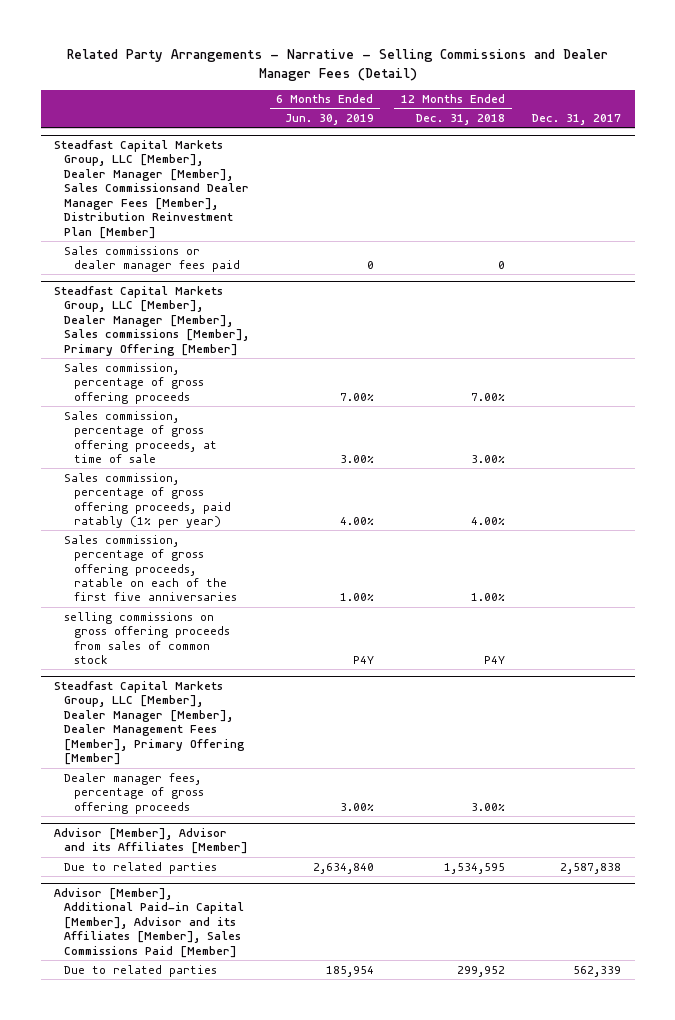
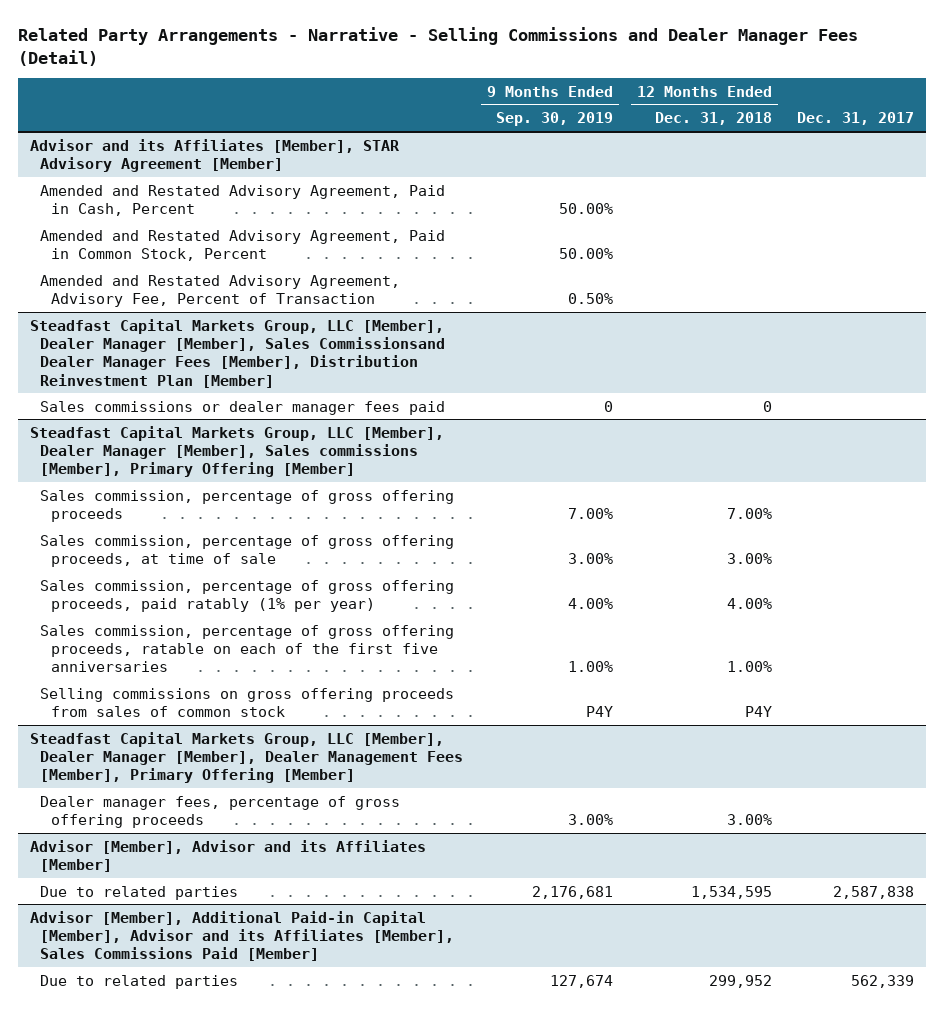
- | 6 Months Ended Jun. 30, 2019 | 12 Months Ended Dec. 31, 2018 | Dec. 31, 2017
+ | 9 Months Ended Sep. 30, 2019 | 12 Months Ended Dec. 31, 2018 | Dec. 31, 2017
+ Advisor and its Affiliates [Member], STAR Advisory Agreement [Member]
+ Amended and Restated Advisory Agreement, Paid in Cash, Percent | 50.00% | |
+ Amended and Restated Advisory Agreement, Paid in Common Stock, Percent | 50.00% | |
+ Amended and Restated Advisory Agreement, Advisory Fee, Percent of Transaction | 0.50% | |
@ Steadfast Capital Markets Group, LLC [Member], Dealer Manager [Member], Sales commissions [Member], Primary Offering [Member]
- selling commissions on gross offering proceeds from sales of common stock | P4Y | P4Y |
+ Selling commissions on gross offering proceeds from sales of common stock | P4Y | P4Y |

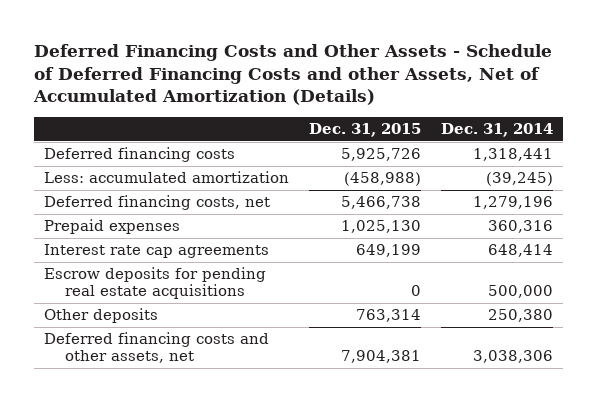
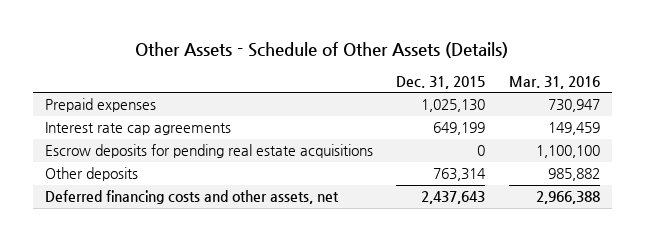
- Deferred Financing Costs and Other Assets - Schedule of Deferred Financing Costs and other Assets, Net of Accumulated Amortization (Details)
+ Other Assets - Schedule of Other Assets (Details)
- | Dec. 31, 2015 | Dec. 31, 2014
+ | Dec. 31, 2015 | Mar. 31, 2016
- Deferred financing costs | 5,925,726 | 1,318,441
- Less: accumulated amortization | (458,988) | (39,245)
- Deferred financing costs, net | 5,466,738 | 1,279,196
- Deferred financing costs and other assets, net | 7,904,381 | 3,038,306
+ Deferred financing costs and other assets, net | 2,437,643 | 2,966,388

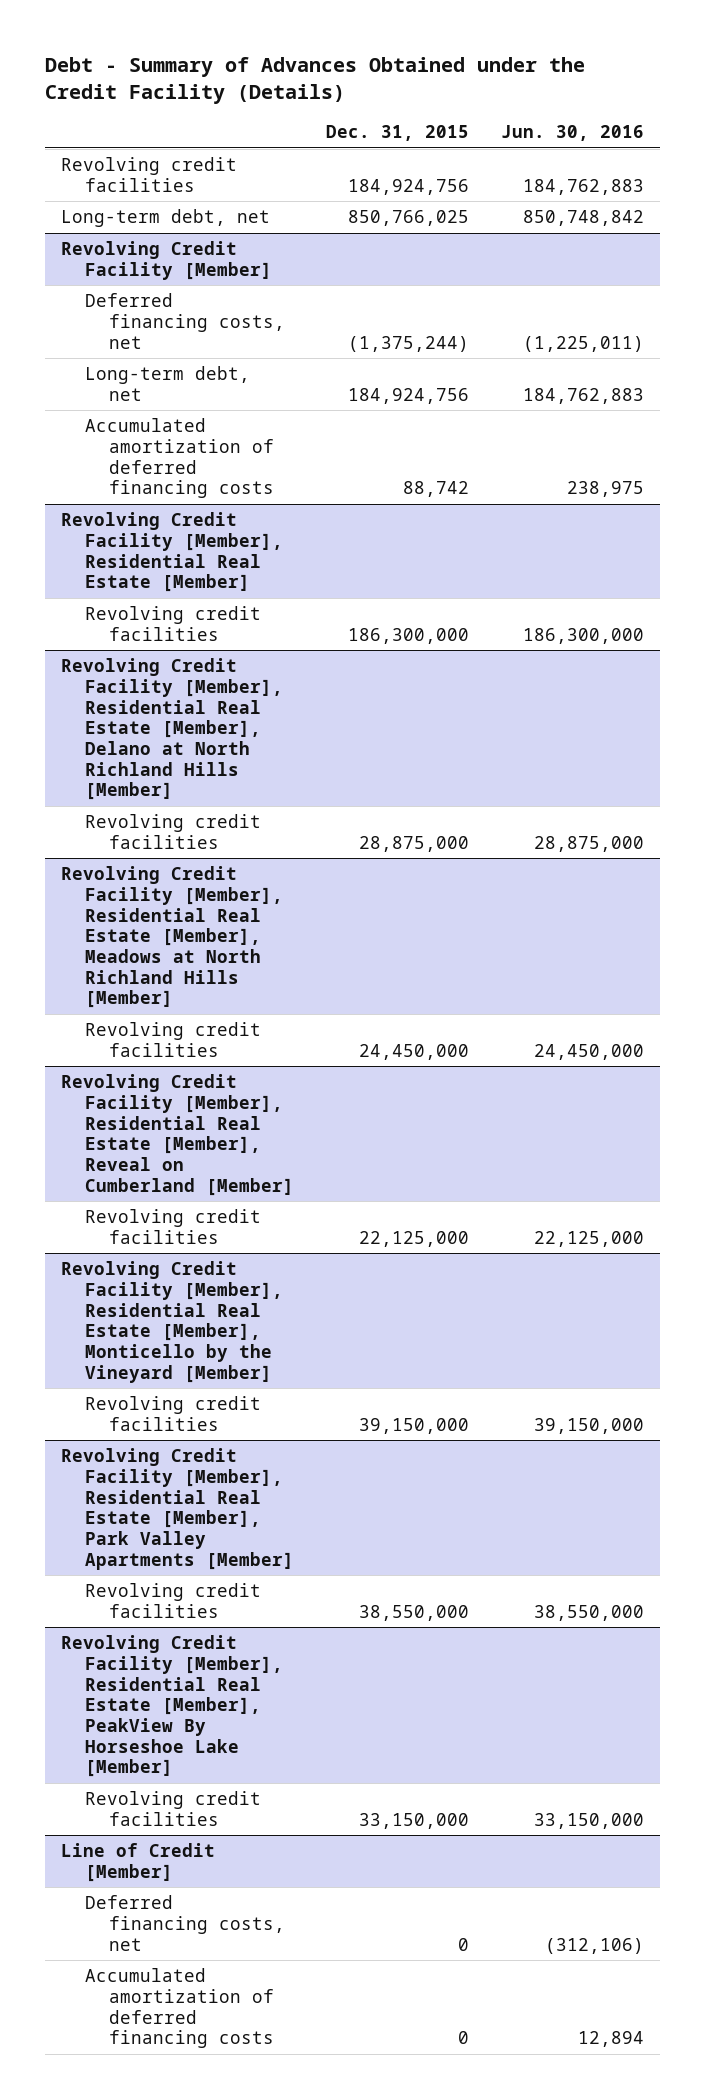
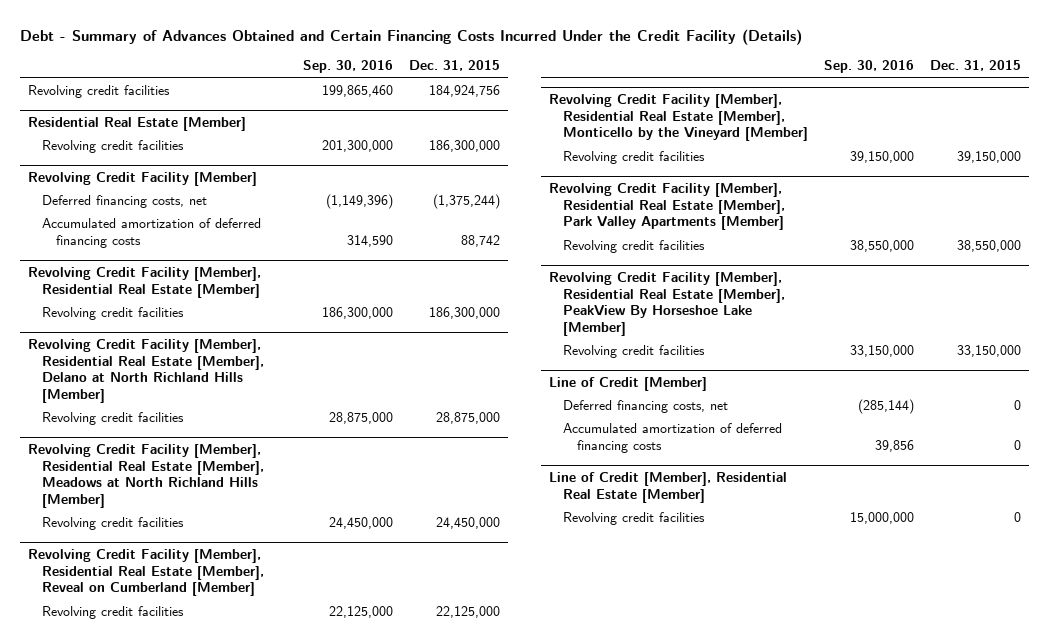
- Debt - Summary of Advances Obtained under the Credit Facility (Details)
+ Debt - Summary of Advances Obtained and Certain Financing Costs Incurred Under the Credit Facility (Details)
- | Dec. 31, 2015 | Jun. 30, 2016
+ | Sep. 30, 2016 | Dec. 31, 2015
- Long-term debt, net | 850,766,025 | 850,748,842
+ Residential Real Estate [Member]
+ Revolving credit facilities | 201,300,000 | 186,300,000
@ Revolving Credit Facility [Member]
- Long-term debt, net | 184,924,756 | 184,762,883
+ Line of Credit [Member], Residential Real Estate [Member]
+ Revolving credit facilities | 15,000,000 | 0

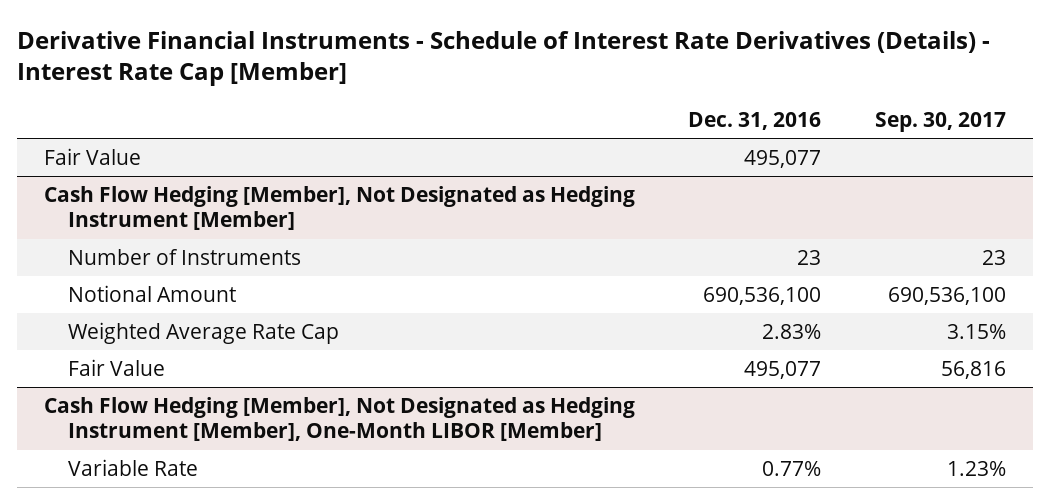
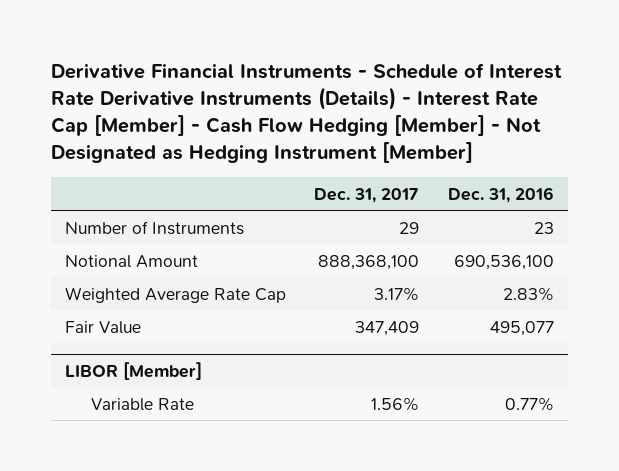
- Derivative Financial Instruments - Schedule of Interest Rate Derivatives (Details) - Interest Rate Cap [Member]
+ Derivative Financial Instruments - Schedule of Interest Rate Derivative Instruments (Details) - Interest Rate Cap [Member] - Cash Flow Hedging [Member] - Not Designated as Hedging Instrument [Member]
- | Dec. 31, 2016 | Sep. 30, 2017
+ | Dec. 31, 2017 | Dec. 31, 2016
- Fair Value | 495,077 |
- Cash Flow Hedging [Member], Not Designated as Hedging Instrument [Member]
- Cash Flow Hedging [Member], Not Designated as Hedging Instrument [Member], One-Month LIBOR [Member]
+ LIBOR [Member]

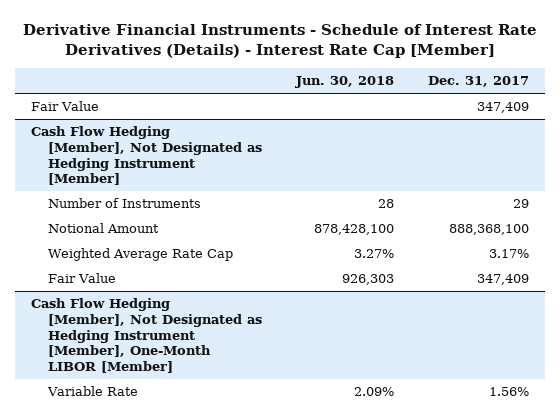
- Derivative Financial Instruments - Schedule of Interest Rate Derivative Instruments (Details) - Interest Rate Cap [Member] - Cash Flow Hedging [Member] - Not Designated as Hedging Instrument [Member]
+ Derivative Financial Instruments - Schedule of Interest Rate Derivatives (Details) - Interest Rate Cap [Member]
- | Dec. 31, 2017 | Dec. 31, 2016
+ | Jun. 30, 2018 | Dec. 31, 2017
+ Fair Value | | 347,409
+ Cash Flow Hedging [Member], Not Designated as Hedging Instrument [Member]
- LIBOR [Member]
+ Cash Flow Hedging [Member], Not Designated as Hedging Instrument [Member], One-Month LIBOR [Member]

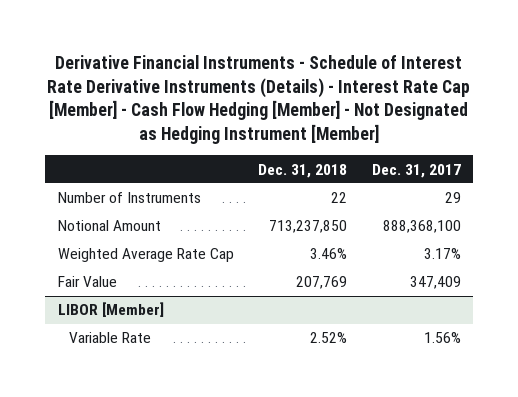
- Derivative Financial Instruments - Schedule of Interest Rate Derivatives (Details) - Interest Rate Cap [Member]
+ Derivative Financial Instruments - Schedule of Interest Rate Derivative Instruments (Details) - Interest Rate Cap [Member] - Cash Flow Hedging [Member] - Not Designated as Hedging Instrument [Member]
- | Jun. 30, 2018 | Dec. 31, 2017
+ | Dec. 31, 2018 | Dec. 31, 2017
- Fair Value | | 347,409
- Cash Flow Hedging [Member], Not Designated as Hedging Instrument [Member]
- Cash Flow Hedging [Member], Not Designated as Hedging Instrument [Member], One-Month LIBOR [Member]
+ LIBOR [Member]

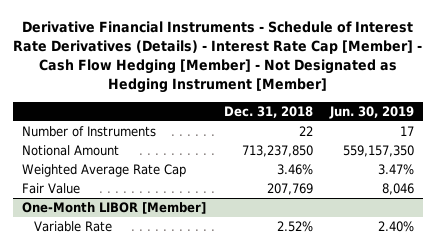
- Derivative Financial Instruments - Schedule of Interest Rate Derivative Instruments (Details) - Interest Rate Cap [Member] - Cash Flow Hedging [Member] - Not Designated as Hedging Instrument [Member]
+ Derivative Financial Instruments - Schedule of Interest Rate Derivatives (Details) - Interest Rate Cap [Member] - Cash Flow Hedging [Member] - Not Designated as Hedging Instrument [Member]
- | Dec. 31, 2018 | Dec. 31, 2017
+ | Dec. 31, 2018 | Jun. 30, 2019
- LIBOR [Member]
+ One-Month LIBOR [Member]

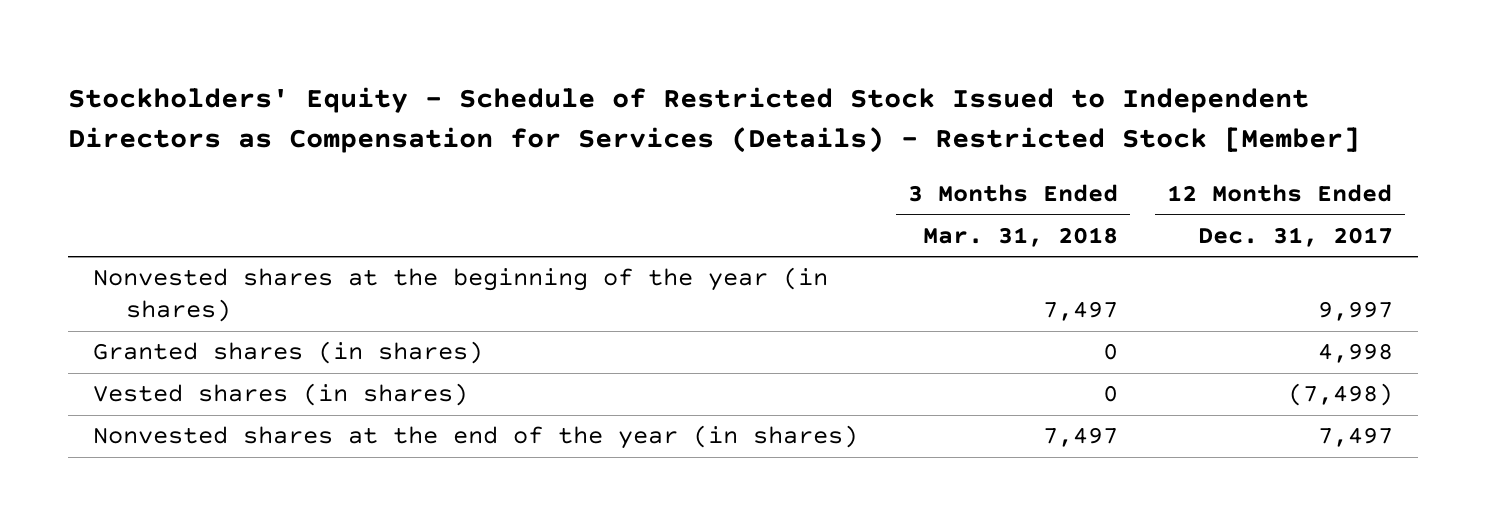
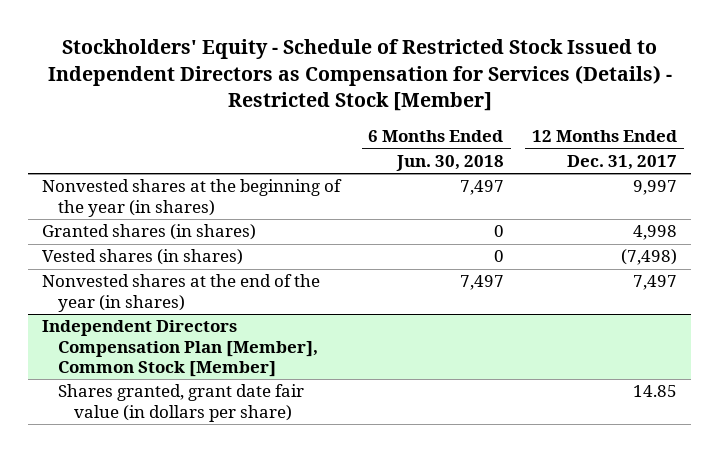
- | 3 Months Ended Mar. 31, 2018 | 12 Months Ended Dec. 31, 2017
+ | 6 Months Ended Jun. 30, 2018 | 12 Months Ended Dec. 31, 2017
+ Independent Directors Compensation Plan [Member], Common Stock [Member]
+ Shares granted, grant date fair value (in dollars per share) | | 14.85

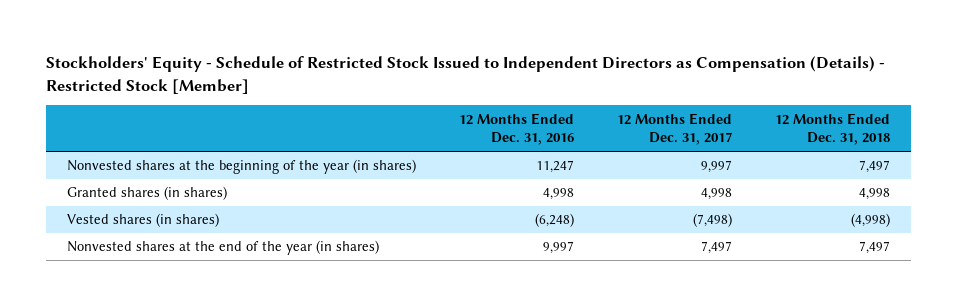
- Stockholders' Equity - Schedule of Restricted Stock Issued to Independent Directors as Compensation for Services (Details) - Restricted Stock [Member]
+ Stockholders' Equity - Schedule of Restricted Stock Issued to Independent Directors as Compensation (Details) - Restricted Stock [Member]
- | 6 Months Ended Jun. 30, 2018 | 12 Months Ended Dec. 31, 2017
+ | 12 Months Ended Dec. 31, 2016 | 12 Months Ended Dec. 31, 2017 | 12 Months Ended Dec. 31, 2018
- Independent Directors Compensation Plan [Member], Common Stock [Member]
- Shares granted, grant date fair value (in dollars per share) | | 14.85

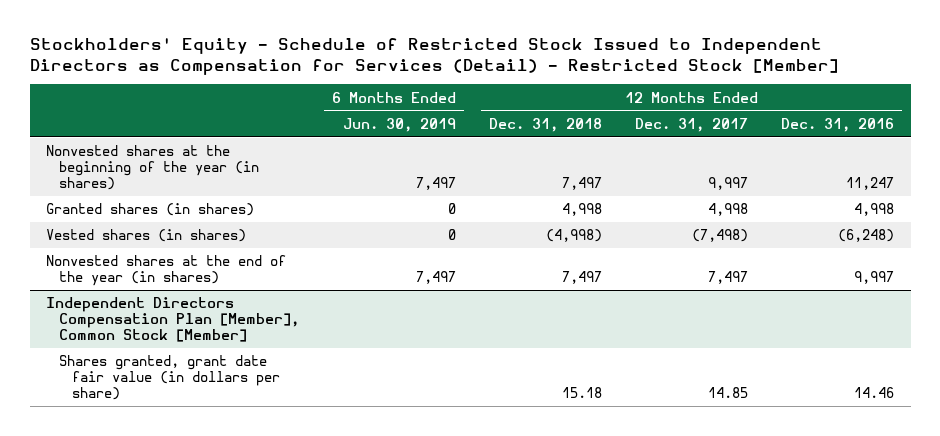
- Stockholders' Equity - Schedule of Restricted Stock Issued to Independent Directors as Compensation (Details) - Restricted Stock [Member]
+ Stockholders' Equity - Schedule of Restricted Stock Issued to Independent Directors as Compensation for Services (Detail) - Restricted Stock [Member]
- | 12 Months Ended Dec. 31, 2016 | 12 Months Ended Dec. 31, 2017 | 12 Months Ended Dec. 31, 2018
+ | 6 Months Ended Jun. 30, 2019 | 12 Months Ended Dec. 31, 2018 | 12 Months Ended Dec. 31, 2017 | 12 Months Ended Dec. 31, 2016
+ Independent Directors Compensation Plan [Member], Common Stock [Member]
+ Shares granted, grant date fair value (in dollars per share) | | 15.18 | 14.85 | 14.46

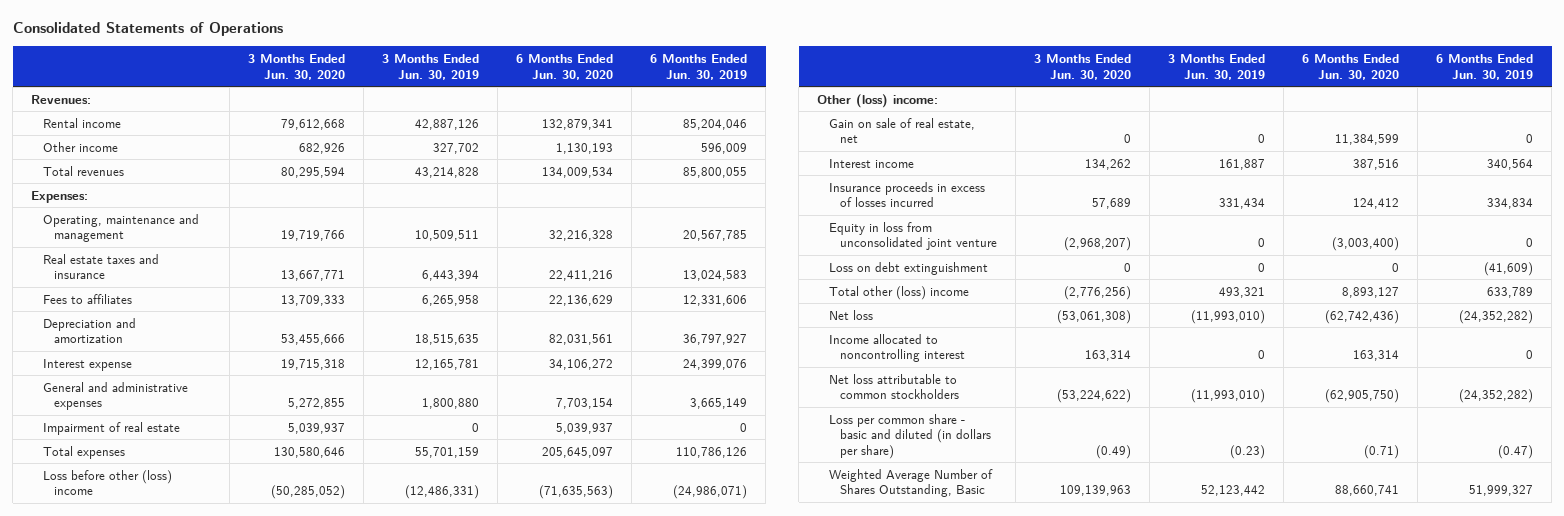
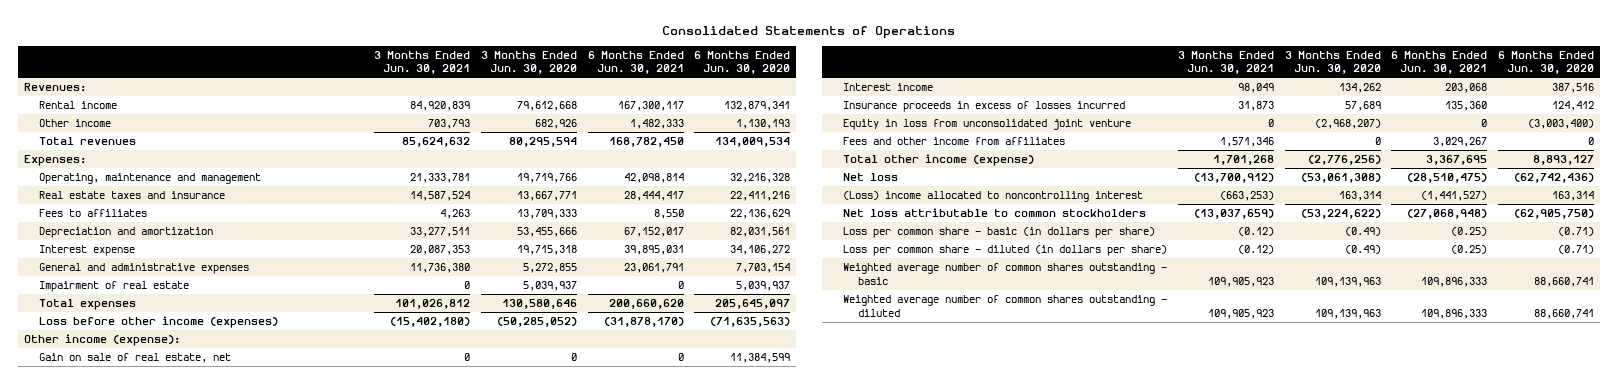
- | 3 Months Ended Jun. 30, 2020 | 3 Months Ended Jun. 30, 2019 | 6 Months Ended Jun. 30, 2020 | 6 Months Ended Jun. 30, 2019
+ | 3 Months Ended Jun. 30, 2021 | 3 Months Ended Jun. 30, 2020 | 6 Months Ended Jun. 30, 2021 | 6 Months Ended Jun. 30, 2020
- Loss before other (loss) income | (50,285,052) | (12,486,331) | (71,635,563) | (24,986,071)
- Other (loss) income:
+ Loss before other income (expenses) | (15,402,180) | (50,285,052) | (31,878,170) | (71,635,563)
+ Other income (expense):
- Loss on debt extinguishment | 0 | 0 | 0 | (41,609)
- Total other (loss) income | (2,776,256) | 493,321 | 8,893,127 | 633,789
+ Fees and other income from affiliates | 1,571,346 | 0 | 3,029,267 | 0
+ Total other income (expense) | 1,701,268 | (2,776,256) | 3,367,695 | 8,893,127
- Income allocated to noncontrolling interest | 163,314 | 0 | 163,314 | 0
+ (Loss) income allocated to noncontrolling interest | (663,253) | 163,314 | (1,441,527) | 163,314
- Loss per common share - basic and diluted (in dollars per share) | (0.49) | (0.23) | (0.71) | (0.47)
- Weighted Average Number of Shares Outstanding, Basic | 109,139,963 | 52,123,442 | 88,660,741 | 51,999,327
+ Loss per common share - basic (in dollars per share) | (0.12) | (0.49) | (0.25) | (0.71)
+ Loss per common share - diluted (in dollars per share) | (0.12) | (0.49) | (0.25) | (0.71)
+ Weighted average number of common shares outstanding - basic | 109,905,923 | 109,139,963 | 109,896,333 | 88,660,741
+ Weighted average number of common shares outstanding - diluted | 109,905,923 | 109,139,963 | 109,896,333 | 88,660,741

